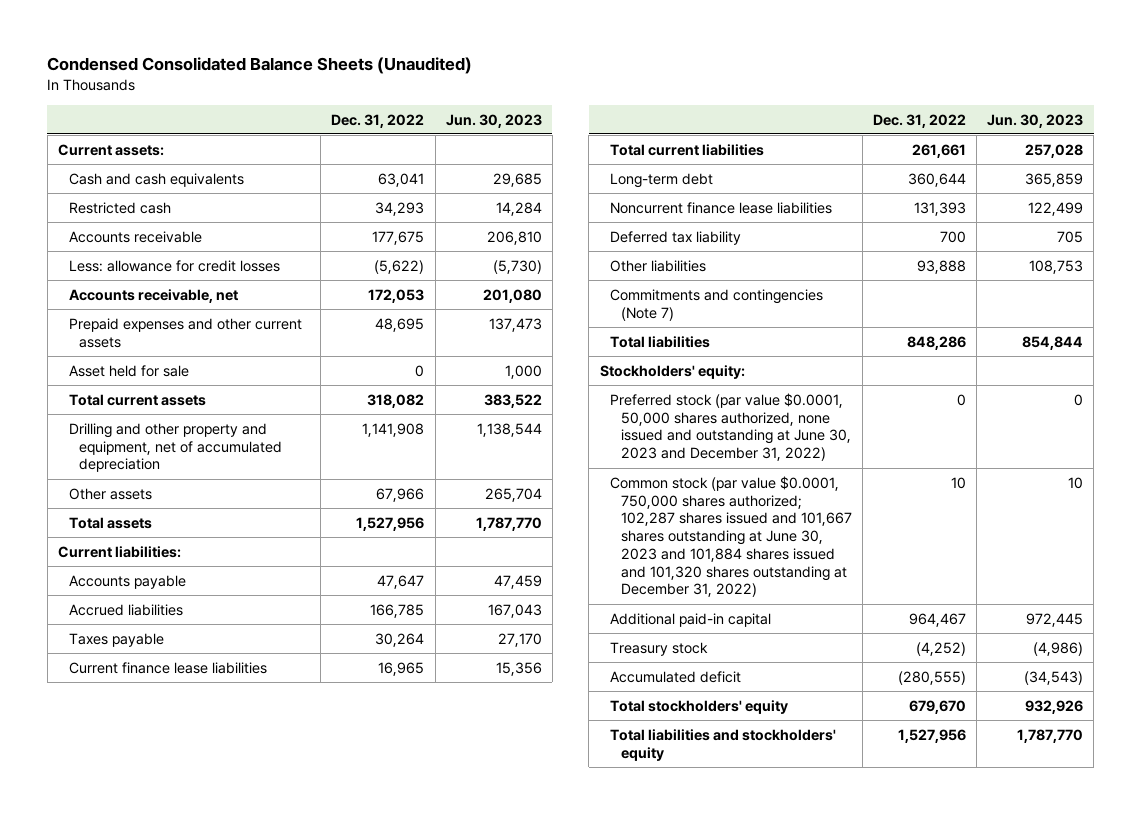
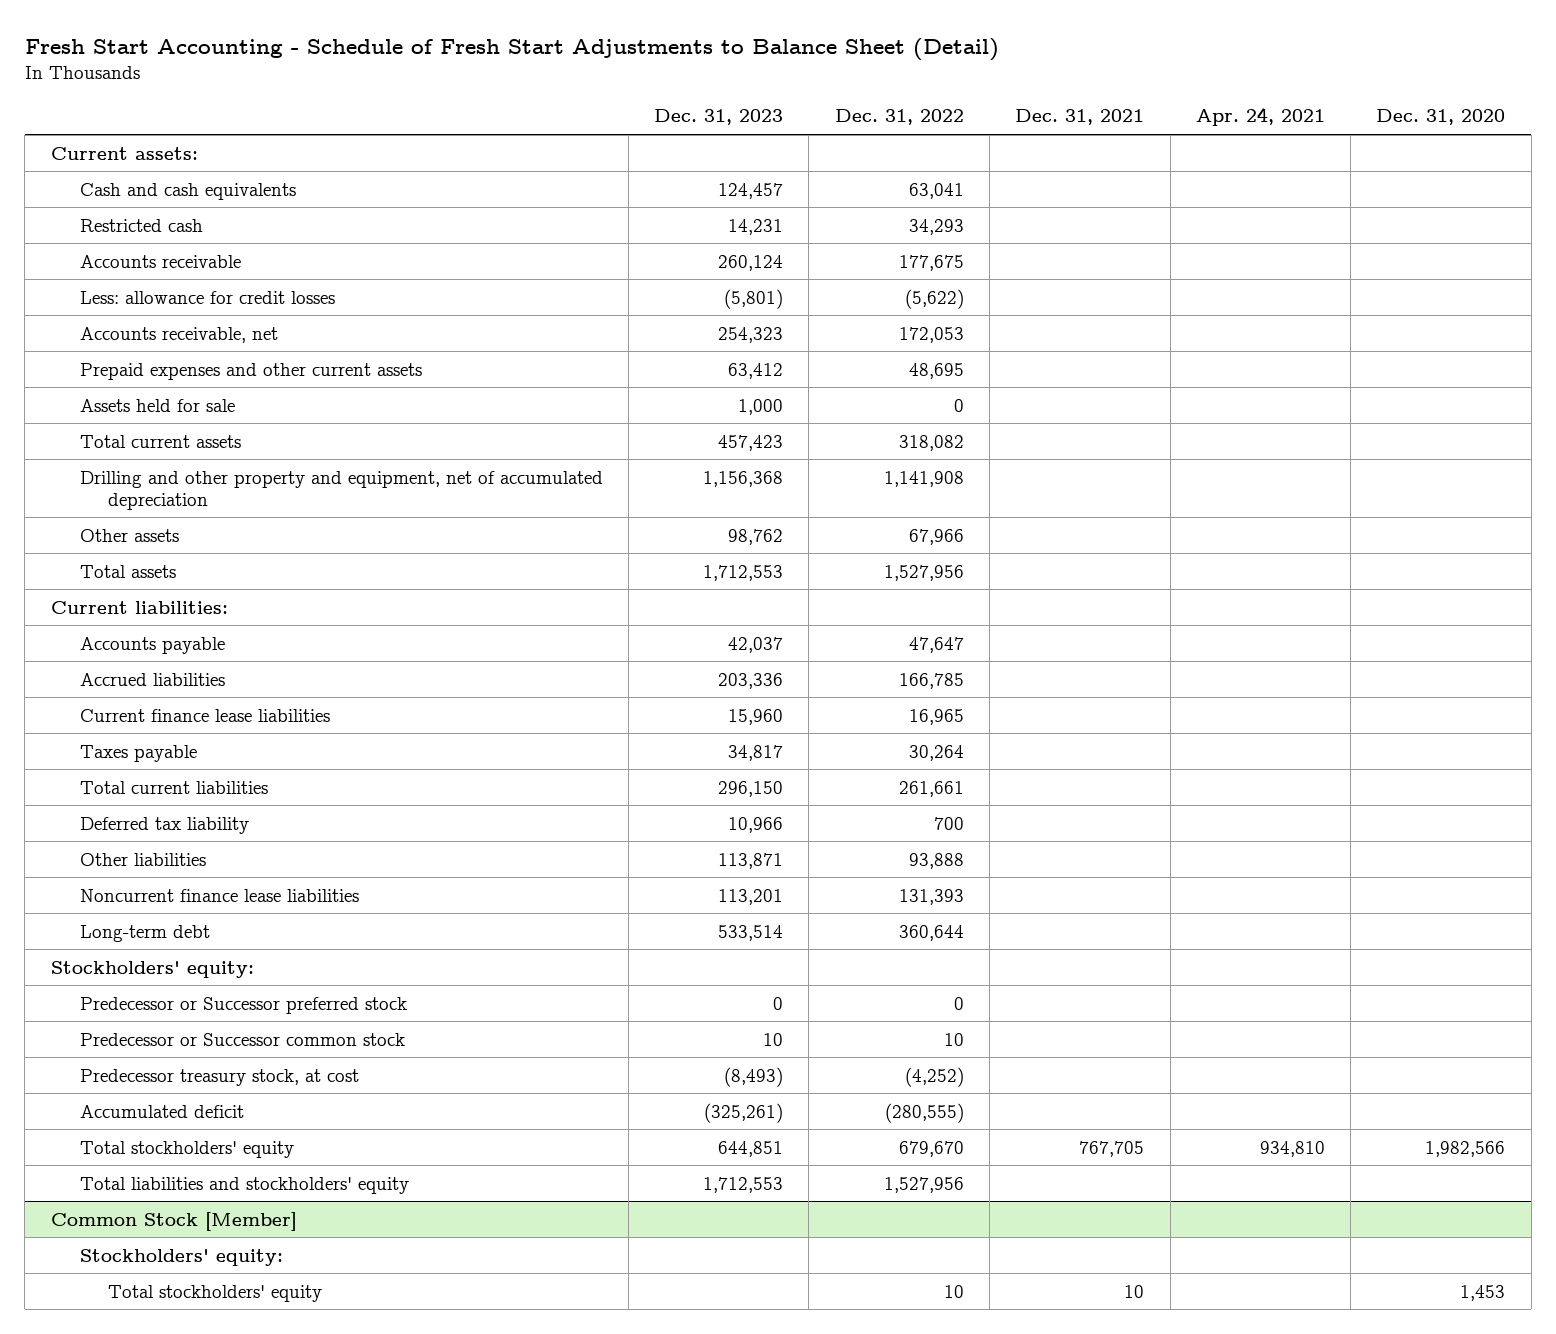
- Condensed Consolidated Balance Sheets (Unaudited)
+ Fresh Start Accounting - Schedule of Fresh Start Adjustments to Balance Sheet (Detail)
- | Dec. 31, 2022 | Jun. 30, 2023
+ | Dec. 31, 2023 | Dec. 31, 2022 | Dec. 31, 2021 | Apr. 24, 2021 | Dec. 31, 2020
- Asset held for sale | 0 | 1,000
+ Assets held for sale | 1,000 | 0 | | |
moved down: Taxes payable | 34,817 | 30,264 | | |
- Commitments and contingencies (Note 7)
- Total liabilities | 848,286 | 854,844
moved down: Noncurrent finance lease liabilities | 113,201 | 131,393 | | |
moved down: Long-term debt | 533,514 | 360,644 | | |
- Preferred stock (par value $0.0001, 50,000 shares authorized, none issued and outstanding at June 30, 2023 and December 31, 2022) | 0 | 0
- Common stock (par value $0.0001, 750,000 shares authorized; 102,287 shares issued and 101,667 shares outstanding at June 30, 2023 and 101,884 shares issued and 101,320 shares outstanding at December 31, 2022) | 10 | 10
- Additional paid-in capital | 964,467 | 972,445
- Treasury stock | (4,252) | (4,986)
+ Predecessor or Successor preferred stock | 0 | 0 | | |
+ Predecessor or Successor common stock | 10 | 10 | | |
+ Predecessor treasury stock, at cost | (8,493) | (4,252) | | |
+ Common Stock [Member]
+ Stockholders' equity:
+ Total stockholders' equity | | 10 | 10 | | 1,453

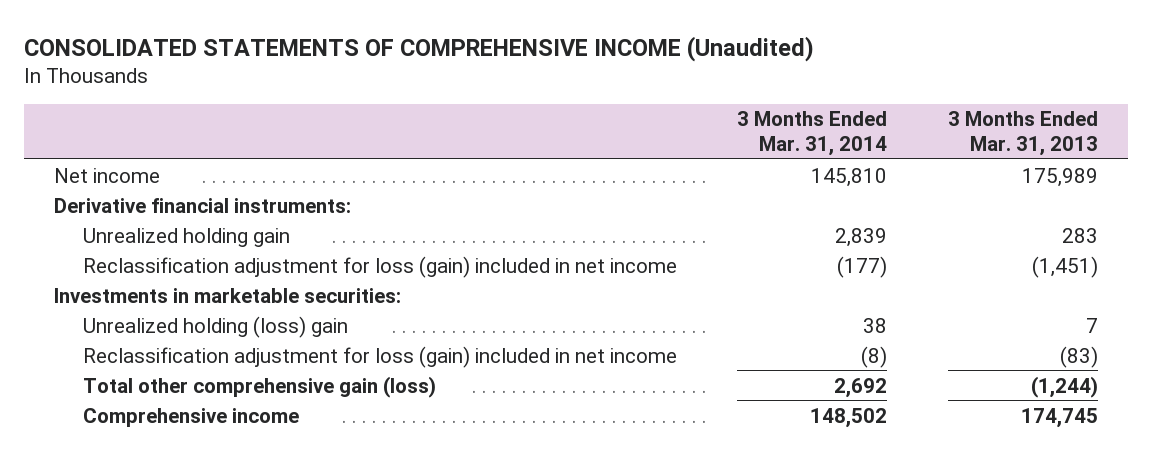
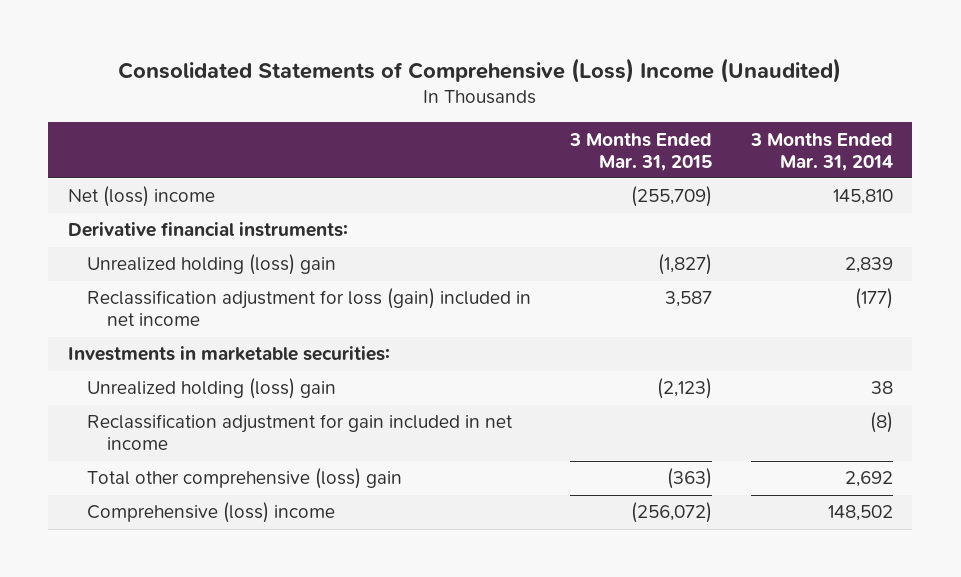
- CONSOLIDATED STATEMENTS OF COMPREHENSIVE INCOME (Unaudited)
+ Consolidated Statements of Comprehensive (Loss) Income (Unaudited)
- | 3 Months Ended Mar. 31, 2014 | 3 Months Ended Mar. 31, 2013
+ | 3 Months Ended Mar. 31, 2015 | 3 Months Ended Mar. 31, 2014
- Net income | 145,810 | 175,989
+ Net (loss) income | (255,709) | 145,810
- Unrealized holding gain | 2,839 | 283
+ Unrealized holding (loss) gain | (1,827) | 2,839
- Reclassification adjustment for loss (gain) included in net income | (8) | (83)
- Total other comprehensive gain (loss) | 2,692 | (1,244)
- Comprehensive income | 148,502 | 174,745
+ Reclassification adjustment for gain included in net income | | (8)
+ Total other comprehensive (loss) gain | (363) | 2,692
+ Comprehensive (loss) income | (256,072) | 148,502

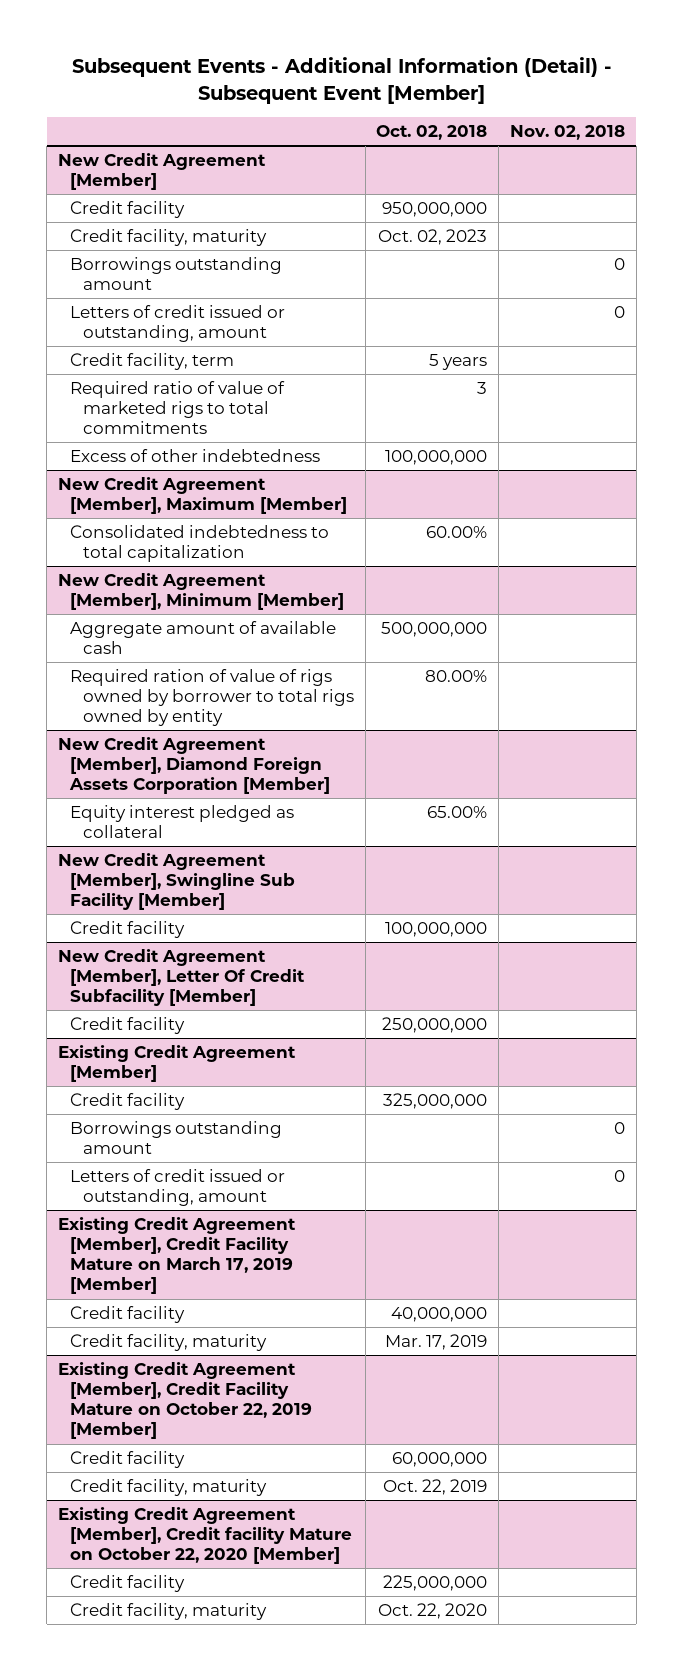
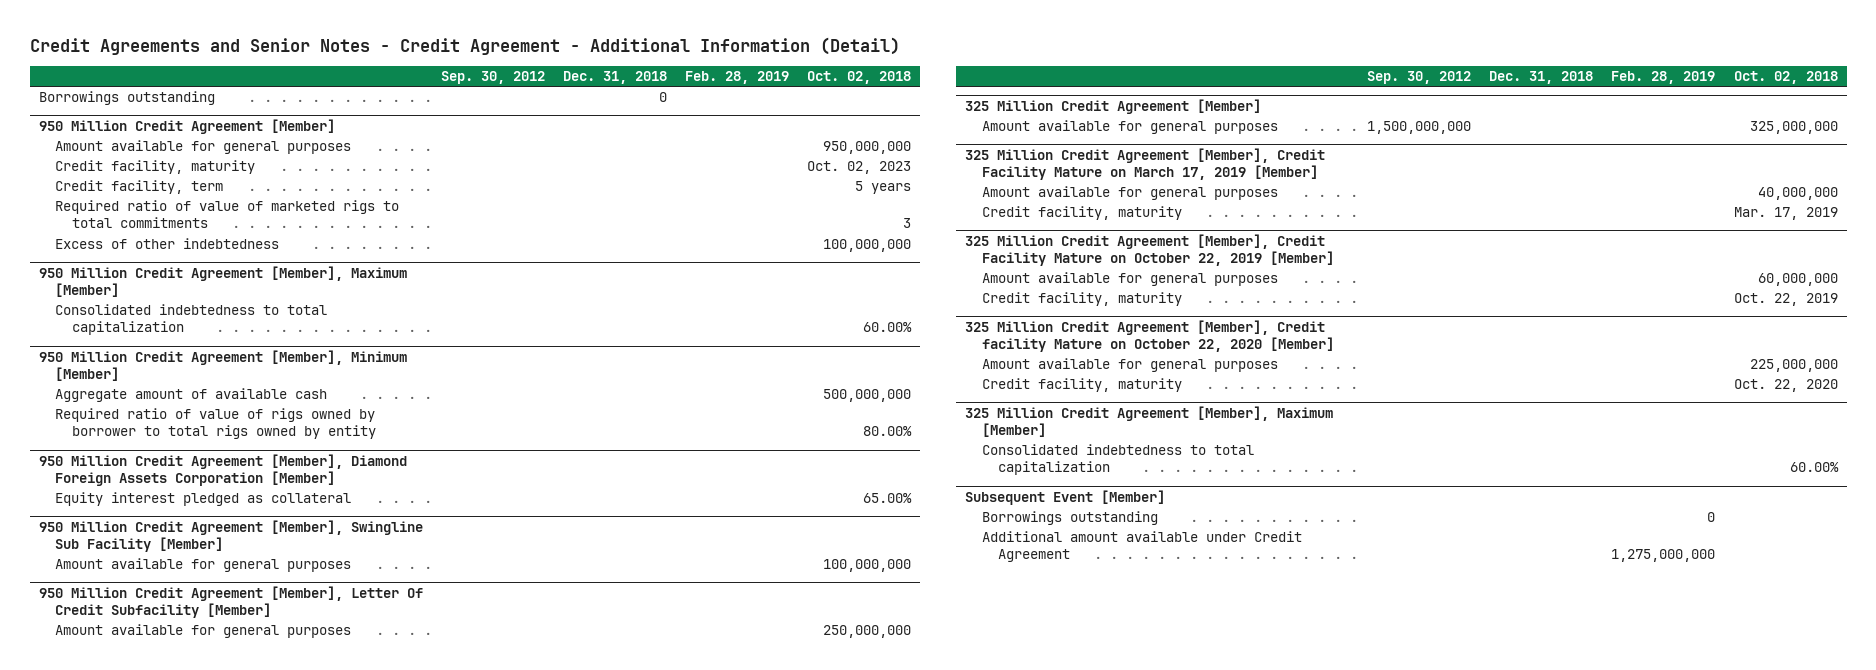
- Subsequent Events - Additional Information (Detail) - Subsequent Event [Member]
+ Credit Agreements and Senior Notes - Credit Agreement - Additional Information (Detail)
- | Oct. 02, 2018 | Nov. 02, 2018
+ | Sep. 30, 2012 | Dec. 31, 2018 | Feb. 28, 2019 | Oct. 02, 2018
- New Credit Agreement [Member]
- Credit facility | 950,000,000 |
+ Borrowings outstanding | | 0 | |
+ 950 Million Credit Agreement [Member]
+ Amount available for general purposes | | | | 950,000,000
- Borrowings outstanding amount | | 0
- Letters of credit issued or outstanding, amount | | 0
- New Credit Agreement [Member], Maximum [Member]
+ 950 Million Credit Agreement [Member], Maximum [Member]
- New Credit Agreement [Member], Minimum [Member]
+ 950 Million Credit Agreement [Member], Minimum [Member]
- Required ration of value of rigs owned by borrower to total rigs owned by entity | 80.00% |
- New Credit Agreement [Member], Diamond Foreign Assets Corporation [Member]
+ Required ratio of value of rigs owned by borrower to total rigs owned by entity | | | | 80.00%
+ 950 Million Credit Agreement [Member], Diamond Foreign Assets Corporation [Member]
- New Credit Agreement [Member], Swingline Sub Facility [Member]
- Credit facility | 100,000,000 |
- New Credit Agreement [Member], Letter Of Credit Subfacility [Member]
- Credit facility | 250,000,000 |
- Existing Credit Agreement [Member]
- Credit facility | 325,000,000 |
- Borrowings outstanding amount | | 0
- Letters of credit issued or outstanding, amount | | 0
- Existing Credit Agreement [Member], Credit Facility Mature on March 17, 2019 [Member]
- Credit facility | 40,000,000 |
+ 950 Million Credit Agreement [Member], Swingline Sub Facility [Member]
+ Amount available for general purposes | | | | 100,000,000
+ 950 Million Credit Agreement [Member], Letter Of Credit Subfacility [Member]
+ Amount available for general purposes | | | | 250,000,000
+ 325 Million Credit Agreement [Member]
+ Amount available for general purposes | 1,500,000,000 | | | 325,000,000
+ 325 Million Credit Agreement [Member], Credit Facility Mature on March 17, 2019 [Member]
+ Amount available for general purposes | | | | 40,000,000
- Existing Credit Agreement [Member], Credit Facility Mature on October 22, 2019 [Member]
- Credit facility | 60,000,000 |
+ 325 Million Credit Agreement [Member], Credit Facility Mature on October 22, 2019 [Member]
+ Amount available for general purposes | | | | 60,000,000
- Existing Credit Agreement [Member], Credit facility Mature on October 22, 2020 [Member]
- Credit facility | 225,000,000 |
+ 325 Million Credit Agreement [Member], Credit facility Mature on October 22, 2020 [Member]
+ Amount available for general purposes | | | | 225,000,000
+ 325 Million Credit Agreement [Member], Maximum [Member]
+ Consolidated indebtedness to total capitalization | | | | 60.00%
+ Subsequent Event [Member]
+ Borrowings outstanding | | | 0 |
+ Additional amount available under Credit Agreement | | | 1,275,000,000 |

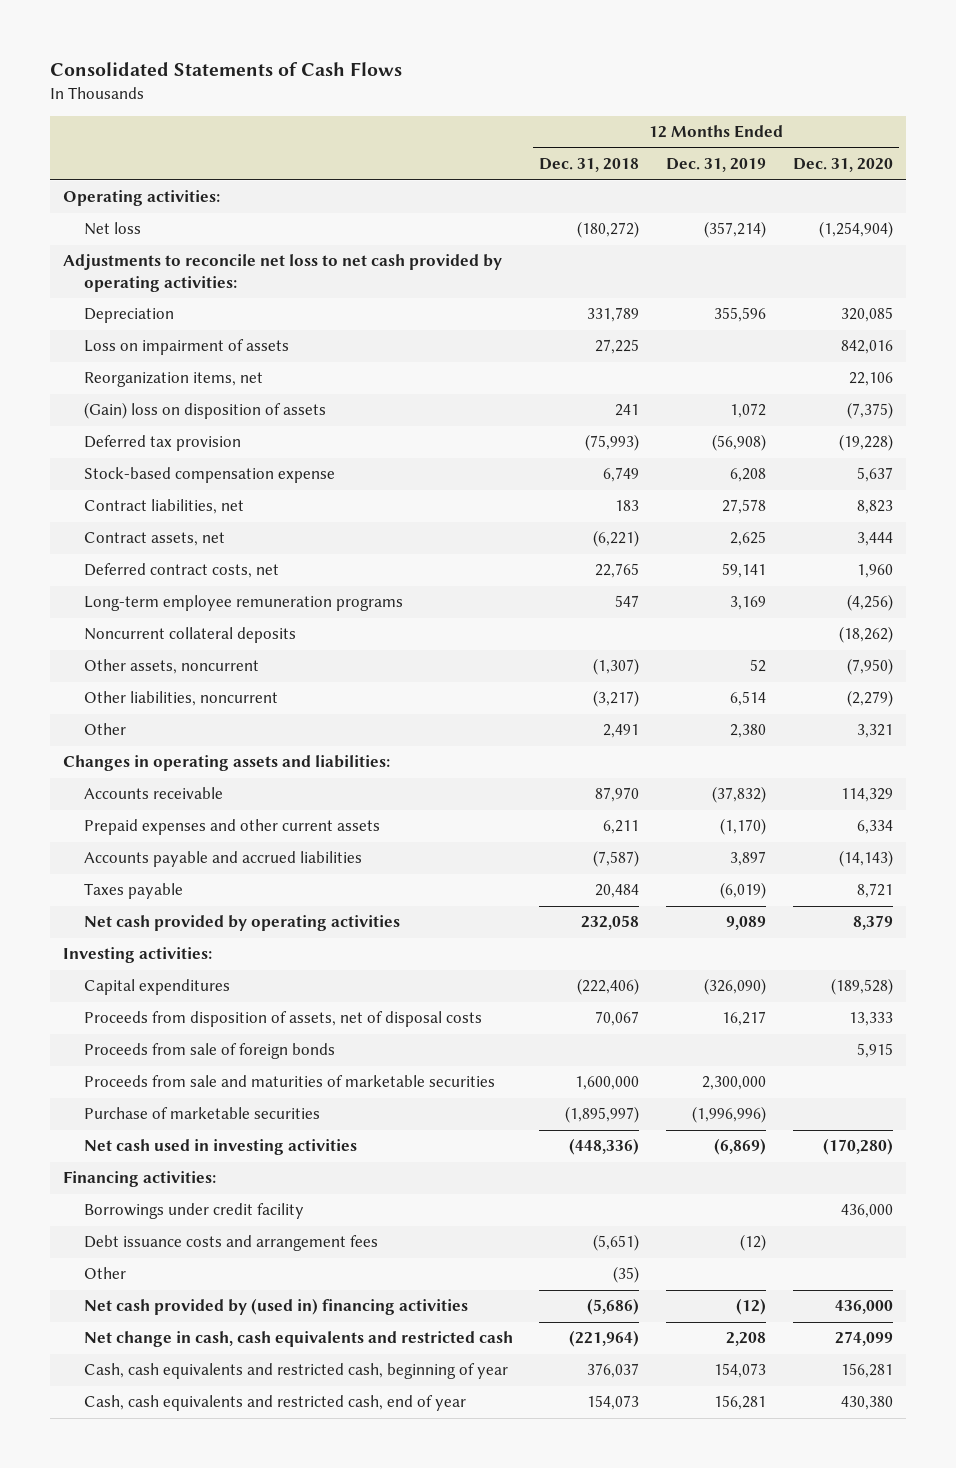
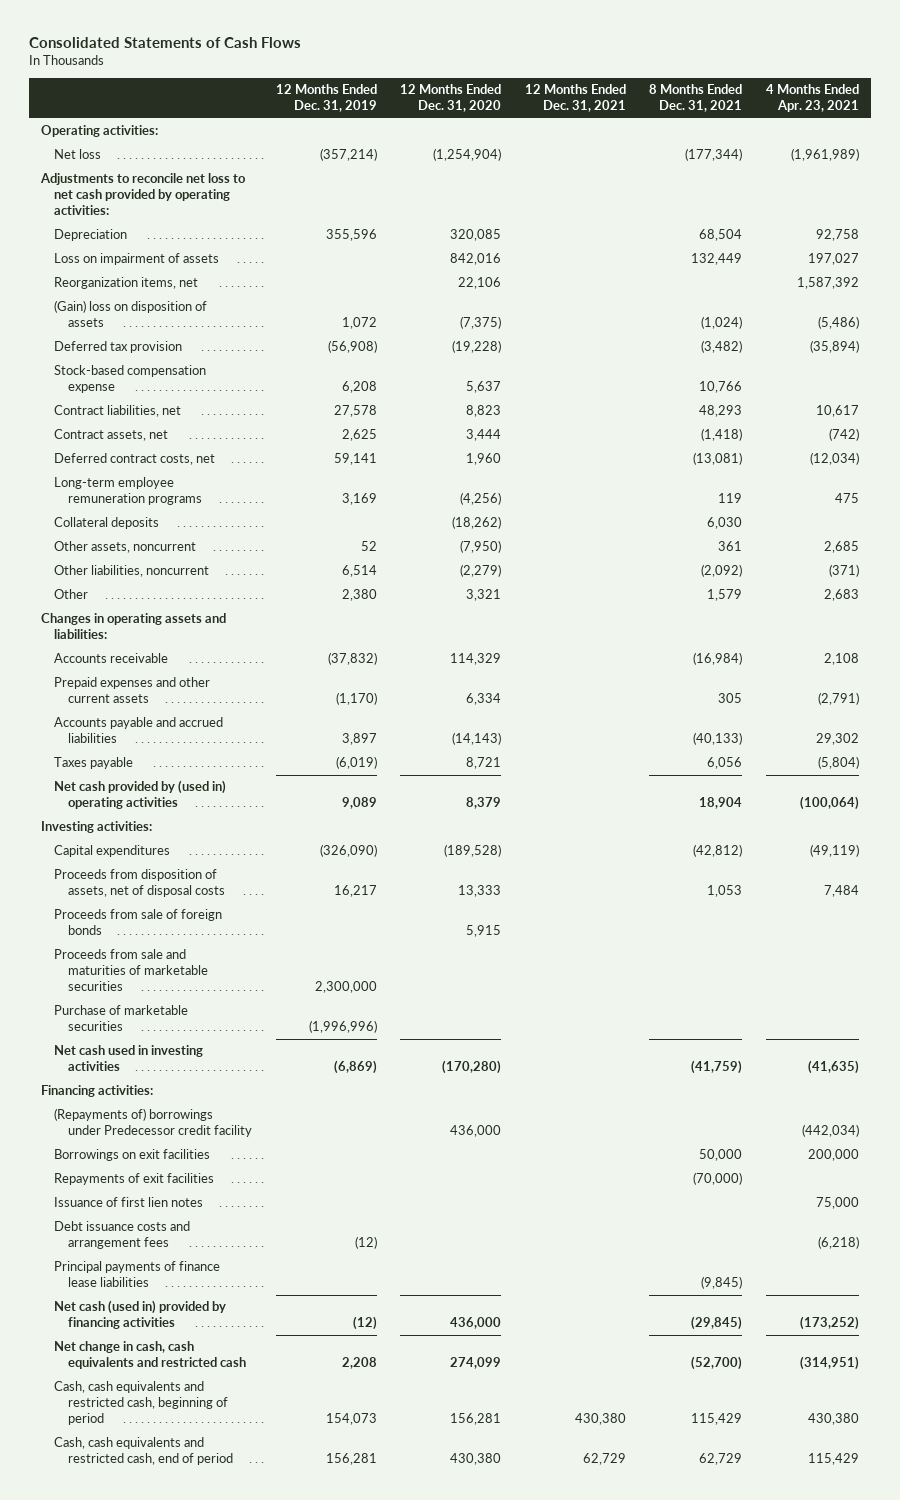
- | 12 Months Ended Dec. 31, 2018 | 12 Months Ended Dec. 31, 2019 | 12 Months Ended Dec. 31, 2020
+ | 12 Months Ended Dec. 31, 2019 | 12 Months Ended Dec. 31, 2020 | 12 Months Ended Dec. 31, 2021 | 8 Months Ended Dec. 31, 2021 | 4 Months Ended Apr. 23, 2021
- Noncurrent collateral deposits | | | (18,262)
+ Collateral deposits | | (18,262) | | 6,030 |
- Net cash provided by operating activities | 232,058 | 9,089 | 8,379
+ Net cash provided by (used in) operating activities | 9,089 | 8,379 | | 18,904 | (100,064)
- Borrowings under credit facility | | | 436,000
+ (Repayments of) borrowings under Predecessor credit facility | | 436,000 | | | (442,034)
+ Borrowings on exit facilities | | | | 50,000 | 200,000
+ Repayments of exit facilities | | | | (70,000) |
+ Issuance of first lien notes | | | | | 75,000
- Other | (35) | |
- Net cash provided by (used in) financing activities | (5,686) | (12) | 436,000
+ Principal payments of finance lease liabilities | | | | (9,845) |
+ Net cash (used in) provided by financing activities | (12) | 436,000 | | (29,845) | (173,252)
- Cash, cash equivalents and restricted cash, beginning of year | 376,037 | 154,073 | 156,281
- Cash, cash equivalents and restricted cash, end of year | 154,073 | 156,281 | 430,380
+ Cash, cash equivalents and restricted cash, beginning of period | 154,073 | 156,281 | 430,380 | 115,429 | 430,380
+ Cash, cash equivalents and restricted cash, end of period | 156,281 | 430,380 | 62,729 | 62,729 | 115,429

